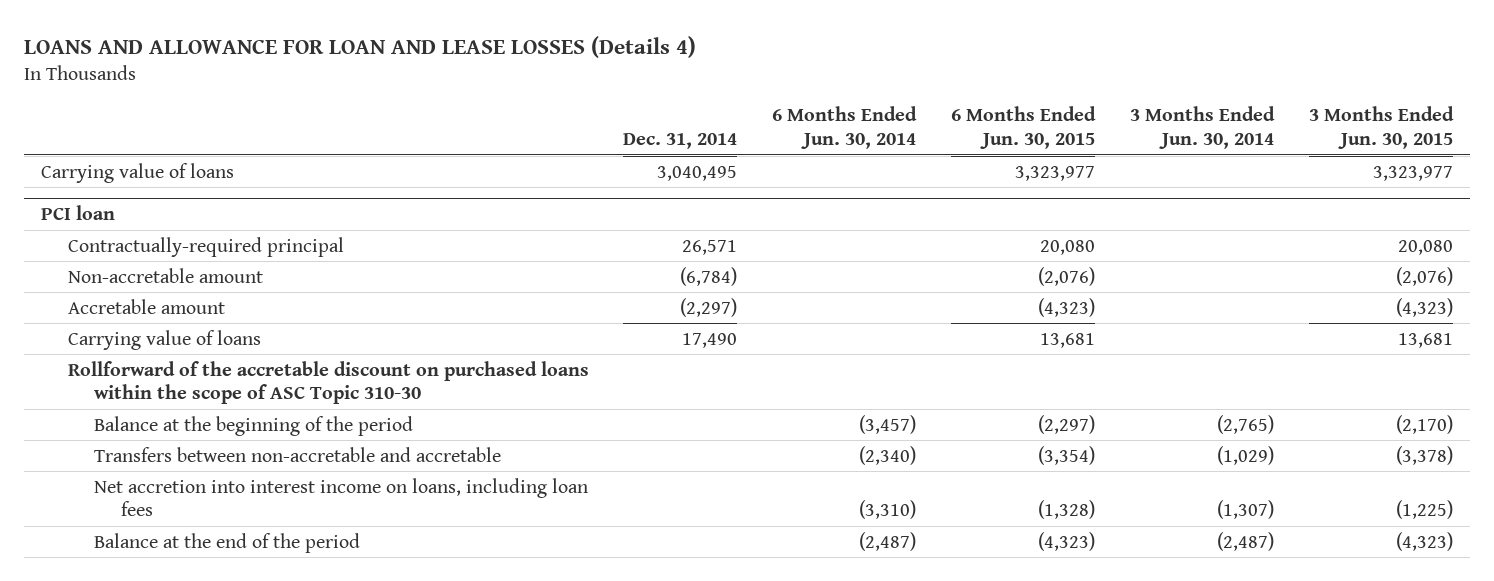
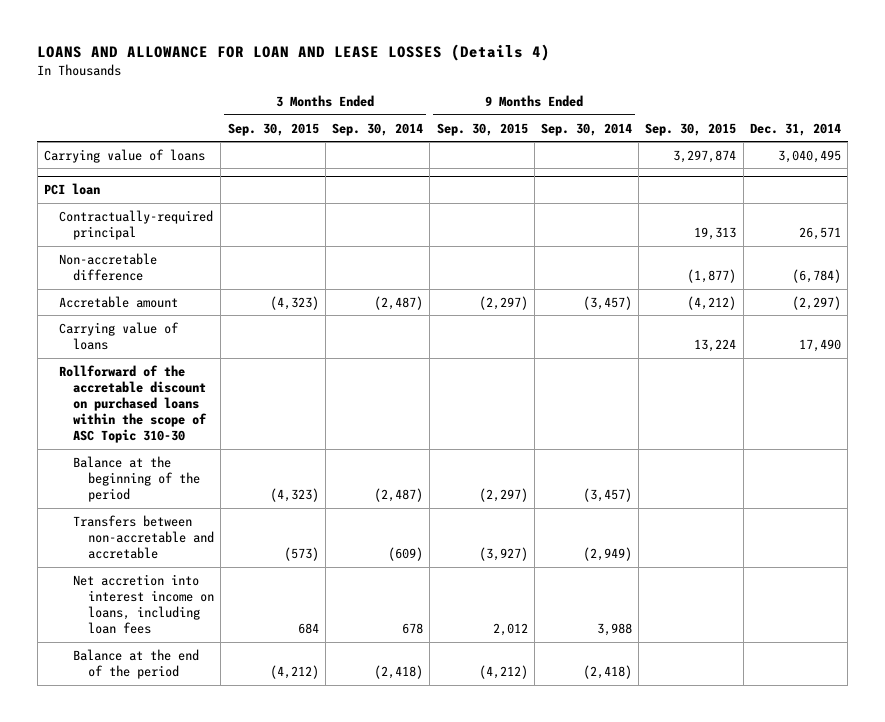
- | Dec. 31, 2014 | 6 Months Ended Jun. 30, 2014 | 6 Months Ended Jun. 30, 2015 | 3 Months Ended Jun. 30, 2014 | 3 Months Ended Jun. 30, 2015
+ | 3 Months Ended Sep. 30, 2015 | 3 Months Ended Sep. 30, 2014 | 9 Months Ended Sep. 30, 2015 | 9 Months Ended Sep. 30, 2014 | Sep. 30, 2015 | Dec. 31, 2014
@ PCI loan
- Non-accretable amount | (6,784) | | (2,076) | | (2,076)
+ Non-accretable difference | | | | | (1,877) | (6,784)

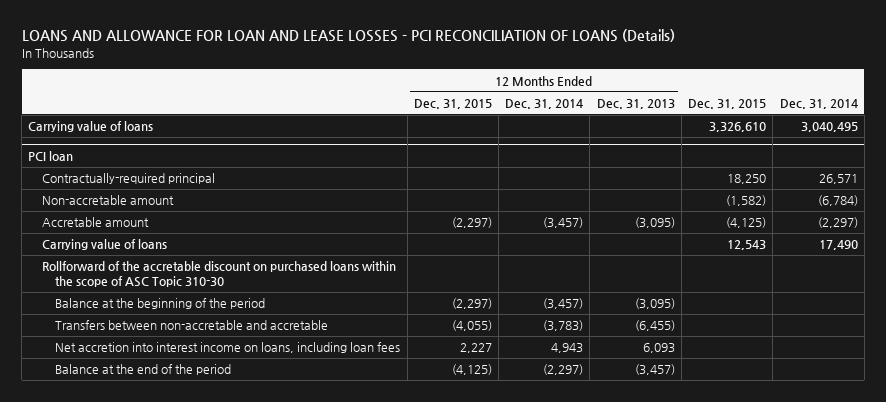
- LOANS AND ALLOWANCE FOR LOAN AND LEASE LOSSES (Details 4)
+ LOANS AND ALLOWANCE FOR LOAN AND LEASE LOSSES - PCI RECONCILIATION OF LOANS (Details)
- | 3 Months Ended Sep. 30, 2015 | 3 Months Ended Sep. 30, 2014 | 9 Months Ended Sep. 30, 2015 | 9 Months Ended Sep. 30, 2014 | Sep. 30, 2015 | Dec. 31, 2014
+ | 12 Months Ended Dec. 31, 2015 | 12 Months Ended Dec. 31, 2014 | 12 Months Ended Dec. 31, 2013 | Dec. 31, 2015 | Dec. 31, 2014
@ PCI loan
- Non-accretable difference | | | | | (1,877) | (6,784)
+ Non-accretable amount | | | | (1,582) | (6,784)

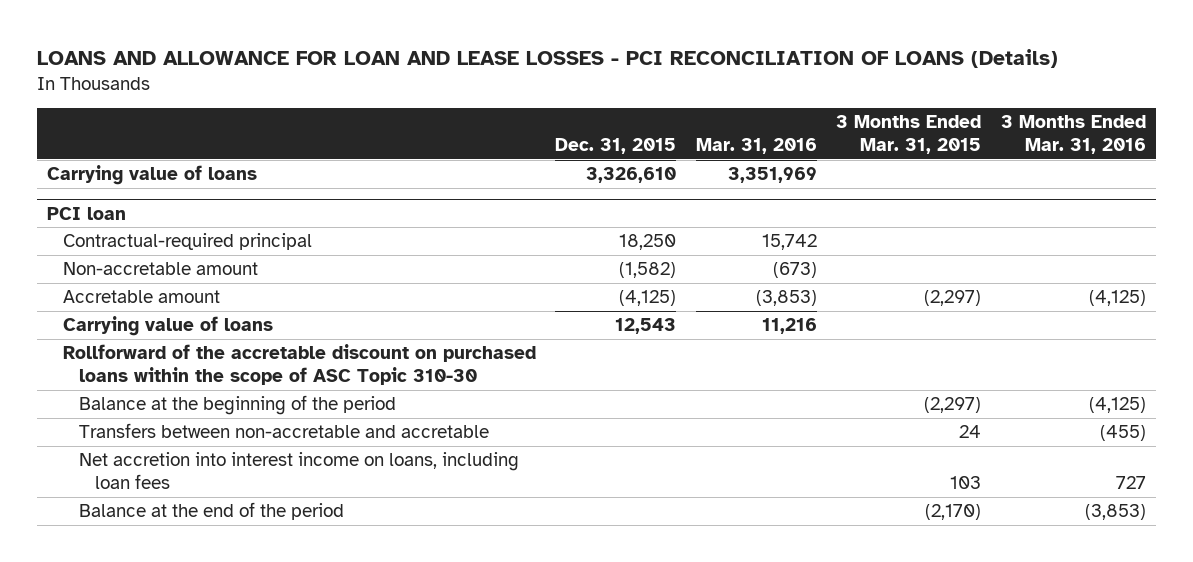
- | 12 Months Ended Dec. 31, 2015 | 12 Months Ended Dec. 31, 2014 | 12 Months Ended Dec. 31, 2013 | Dec. 31, 2015 | Dec. 31, 2014
+ | Dec. 31, 2015 | Mar. 31, 2016 | 3 Months Ended Mar. 31, 2015 | 3 Months Ended Mar. 31, 2016
@ PCI loan
- Contractually-required principal | | | | 18,250 | 26,571
+ Contractual-required principal | 18,250 | 15,742 | |

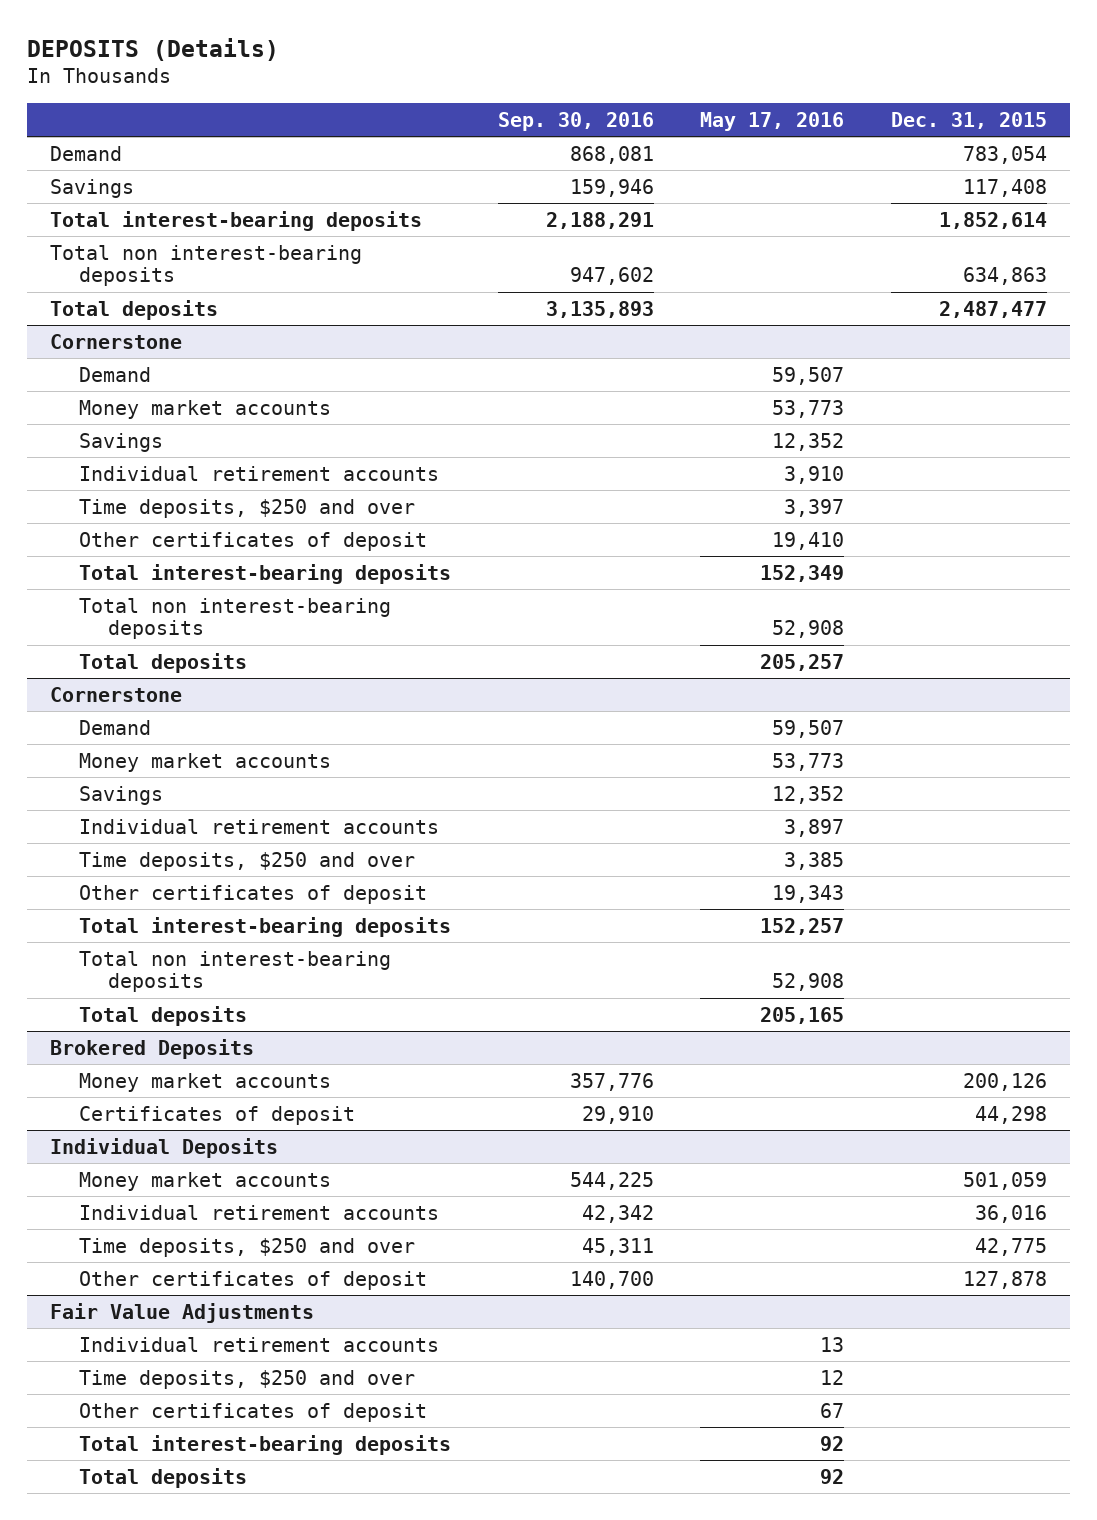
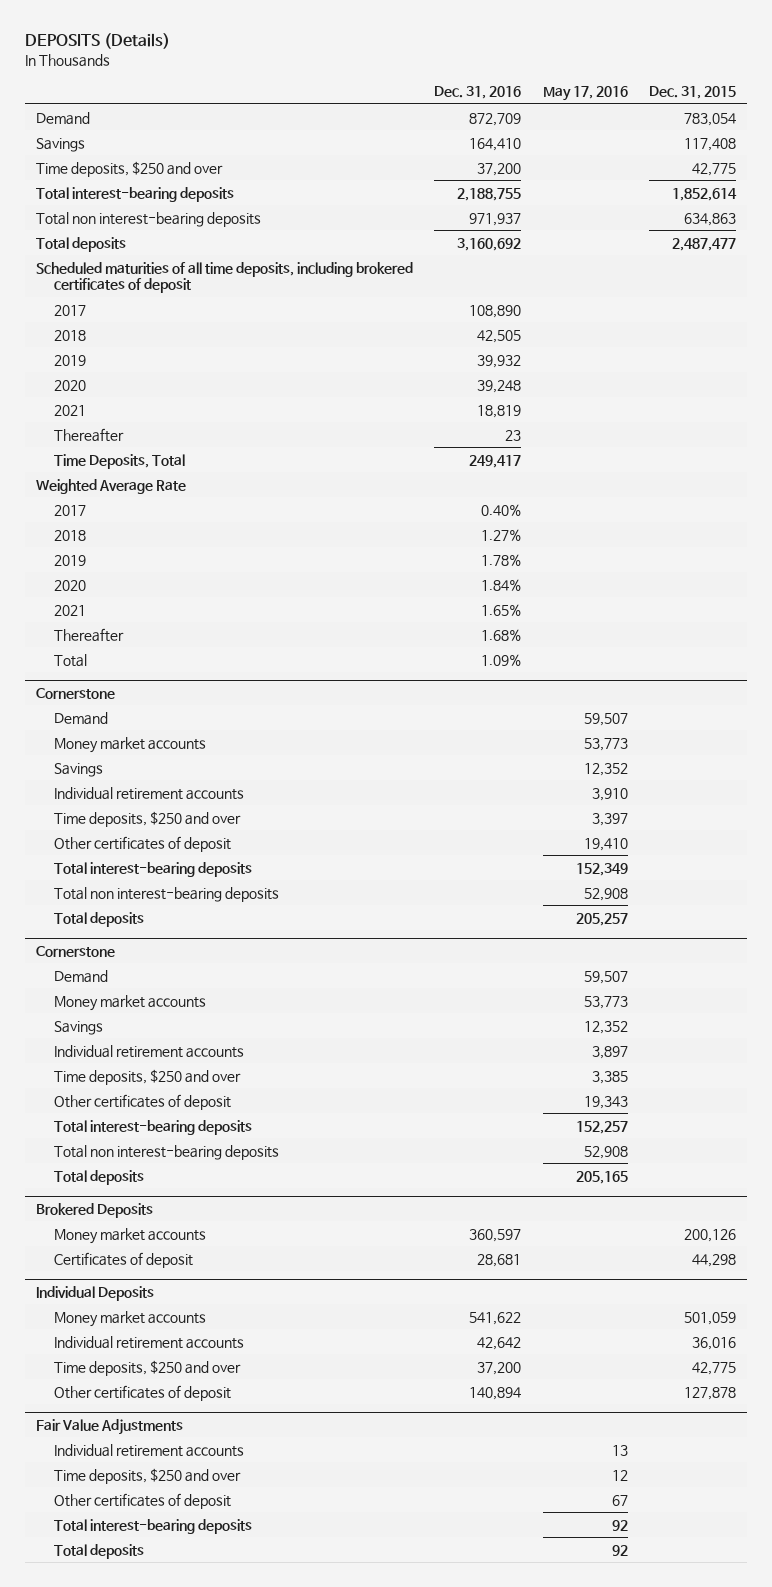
- | Sep. 30, 2016 | May 17, 2016 | Dec. 31, 2015
+ | Dec. 31, 2016 | May 17, 2016 | Dec. 31, 2015
+ Time deposits, $250 and over | 37,200 | | 42,775
+ Scheduled maturities of all time deposits, including brokered certificates of deposit
+ 2017 | 108,890 | |
+ 2018 | 42,505 | |
+ 2019 | 39,932 | |
+ 2020 | 39,248 | |
+ 2021 | 18,819 | |
+ Thereafter | 23 | |
+ Time Deposits, Total | 249,417 | |
+ Weighted Average Rate
+ 2017 | 0.40% | |
+ 2018 | 1.27% | |
+ 2019 | 1.78% | |
+ 2020 | 1.84% | |
+ 2021 | 1.65% | |
+ Thereafter | 1.68% | |
+ Total | 1.09% | |

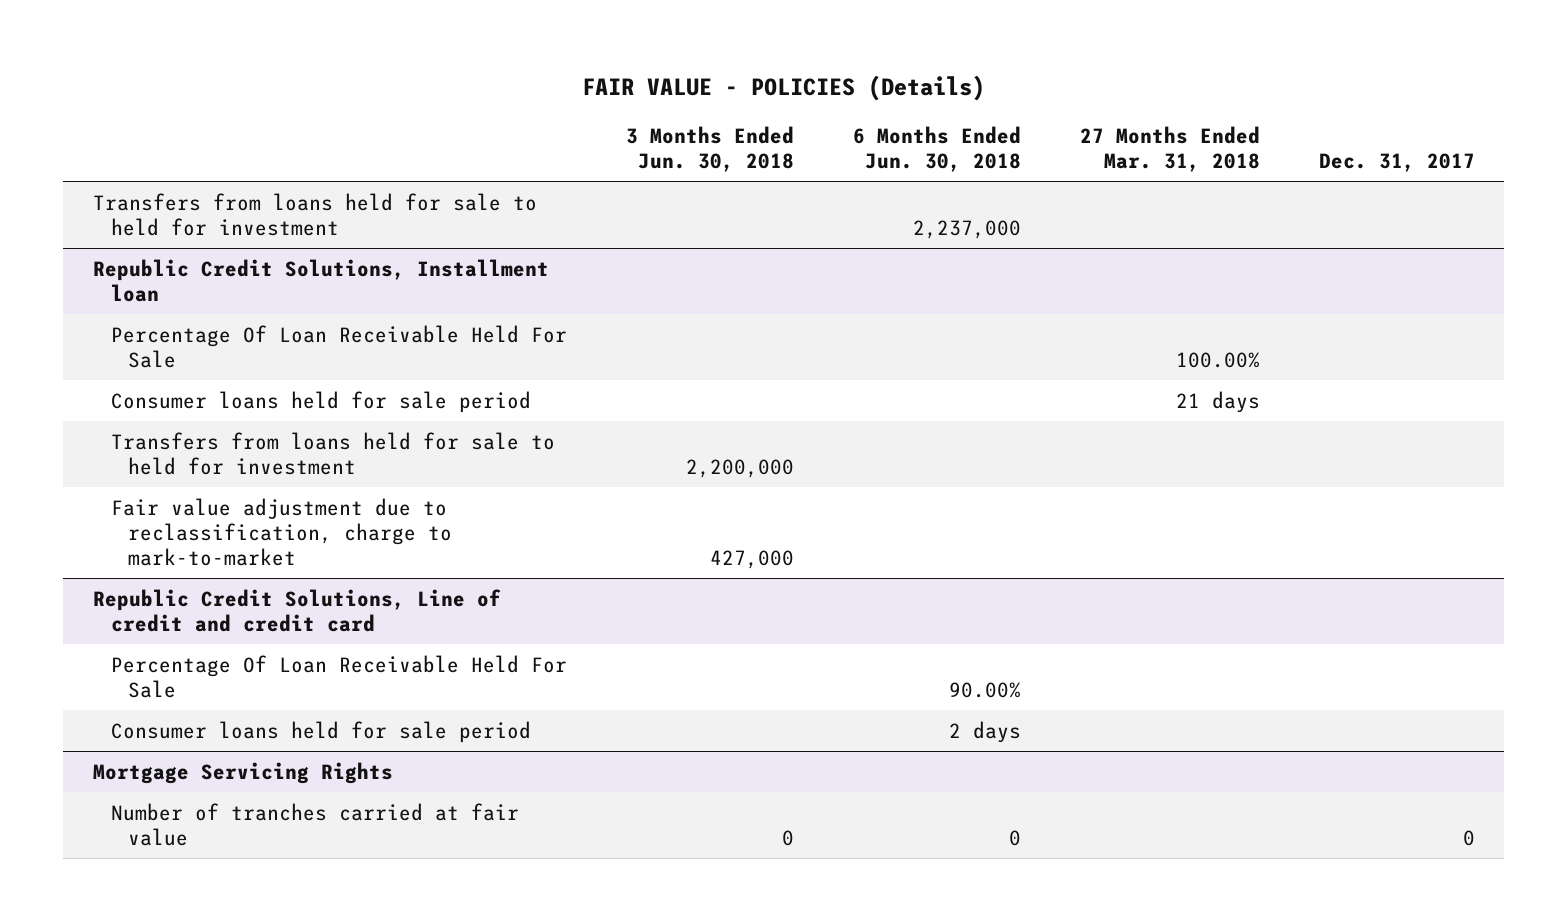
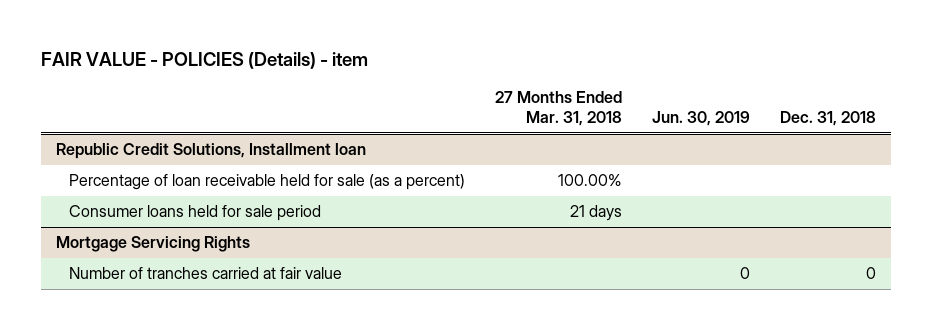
- FAIR VALUE - POLICIES (Details)
+ FAIR VALUE - POLICIES (Details) - item
- | 3 Months Ended Jun. 30, 2018 | 6 Months Ended Jun. 30, 2018 | 27 Months Ended Mar. 31, 2018 | Dec. 31, 2017
+ | 27 Months Ended Mar. 31, 2018 | Jun. 30, 2019 | Dec. 31, 2018
- Transfers from loans held for sale to held for investment | | 2,237,000 | |
@ Republic Credit Solutions, Installment loan
- Percentage Of Loan Receivable Held For Sale | | | 100.00% |
+ Percentage of loan receivable held for sale (as a percent) | 100.00% | |
- Transfers from loans held for sale to held for investment | 2,200,000 | | |
- Fair value adjustment due to reclassification, charge to mark-to-market | 427,000 | | |
- Republic Credit Solutions, Line of credit and credit card
- Percentage Of Loan Receivable Held For Sale | | 90.00% | |
- Consumer loans held for sale period | | 2 days | |

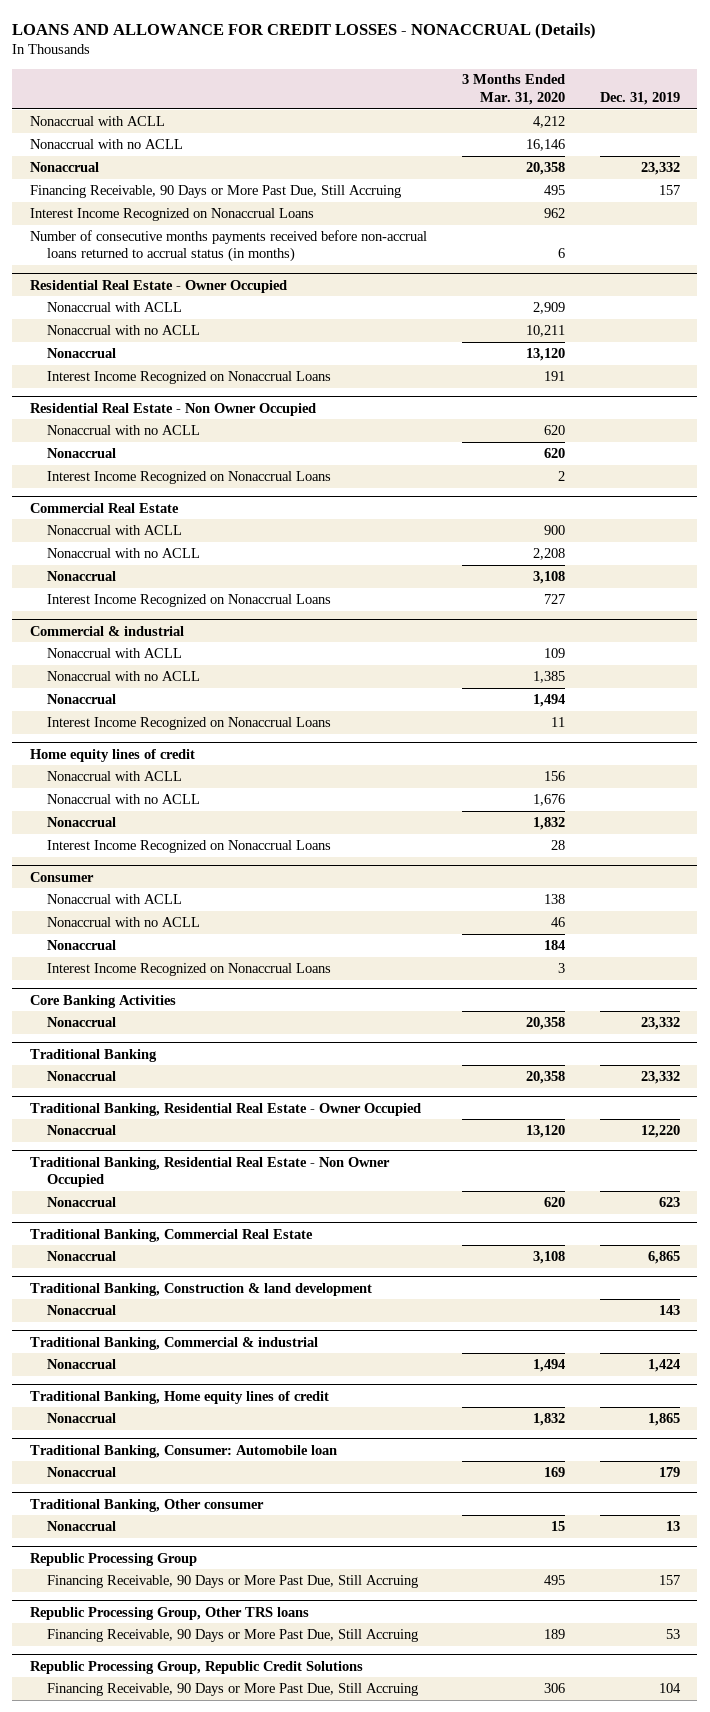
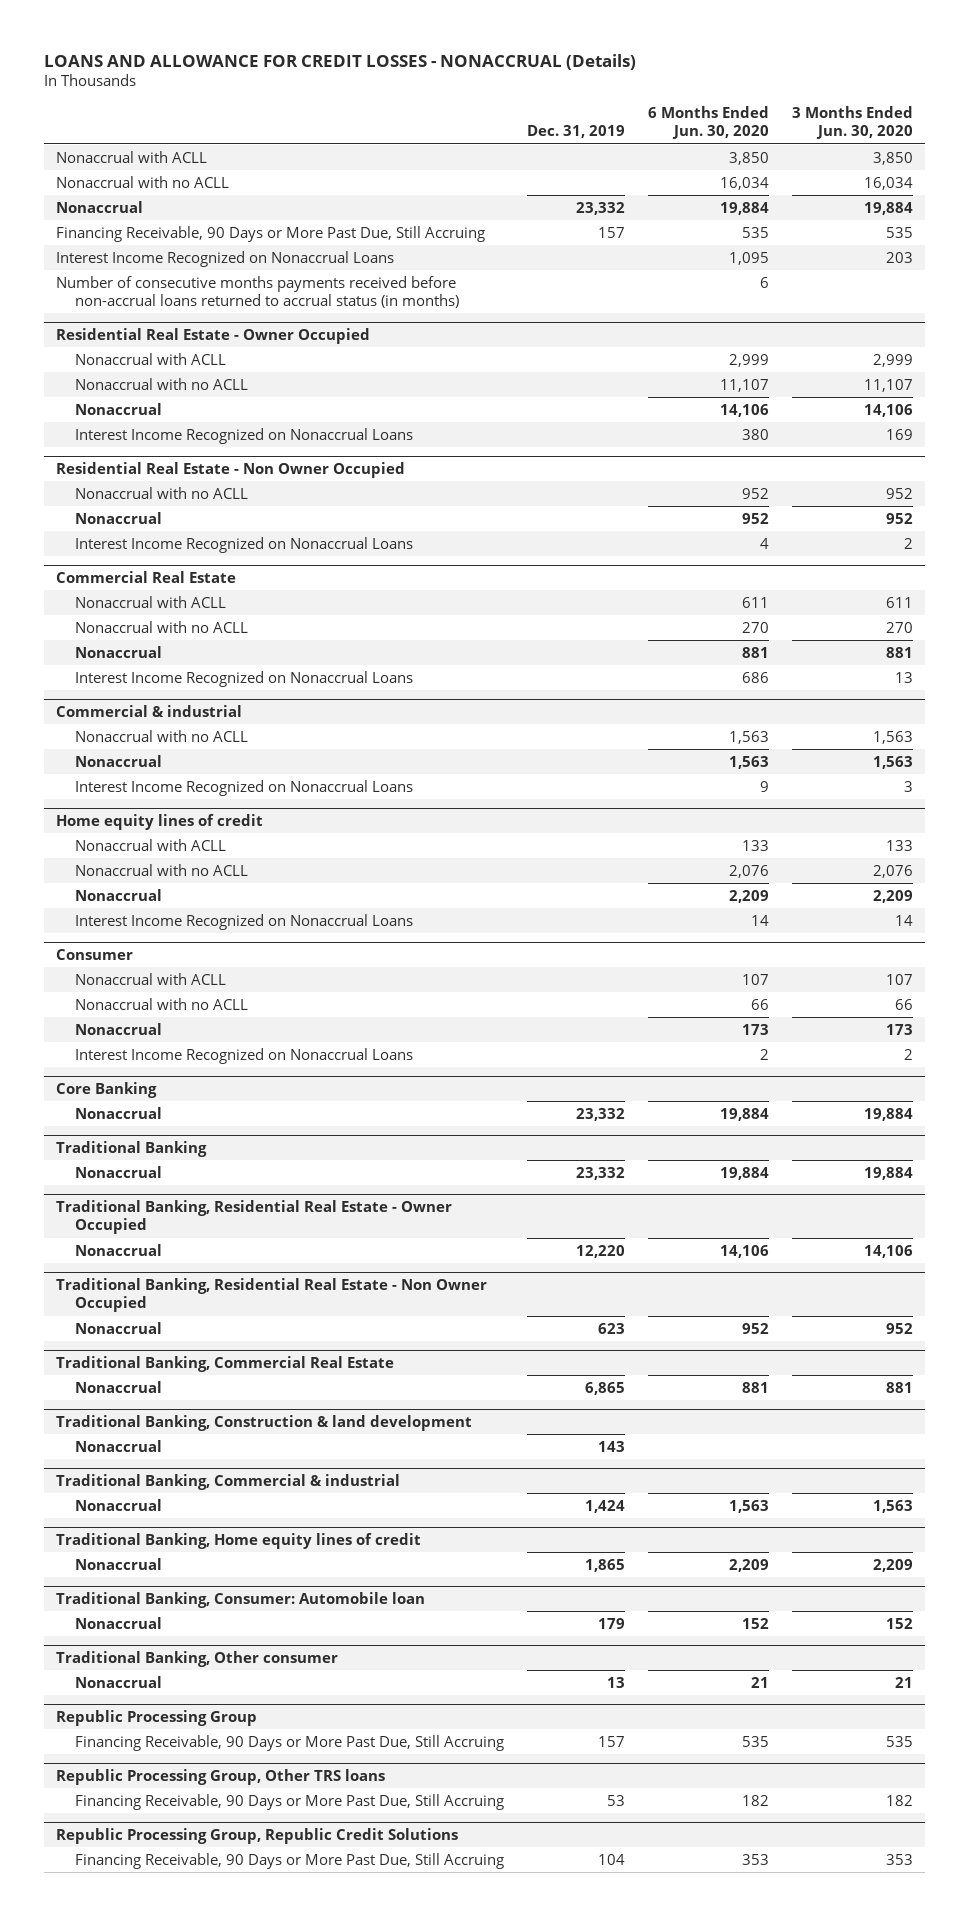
- | 3 Months Ended Mar. 31, 2020 | Dec. 31, 2019
+ | Dec. 31, 2019 | 6 Months Ended Jun. 30, 2020 | 3 Months Ended Jun. 30, 2020
@ Commercial & industrial
- Nonaccrual with ACLL | 109 |
- Core Banking Activities
+ Core Banking

